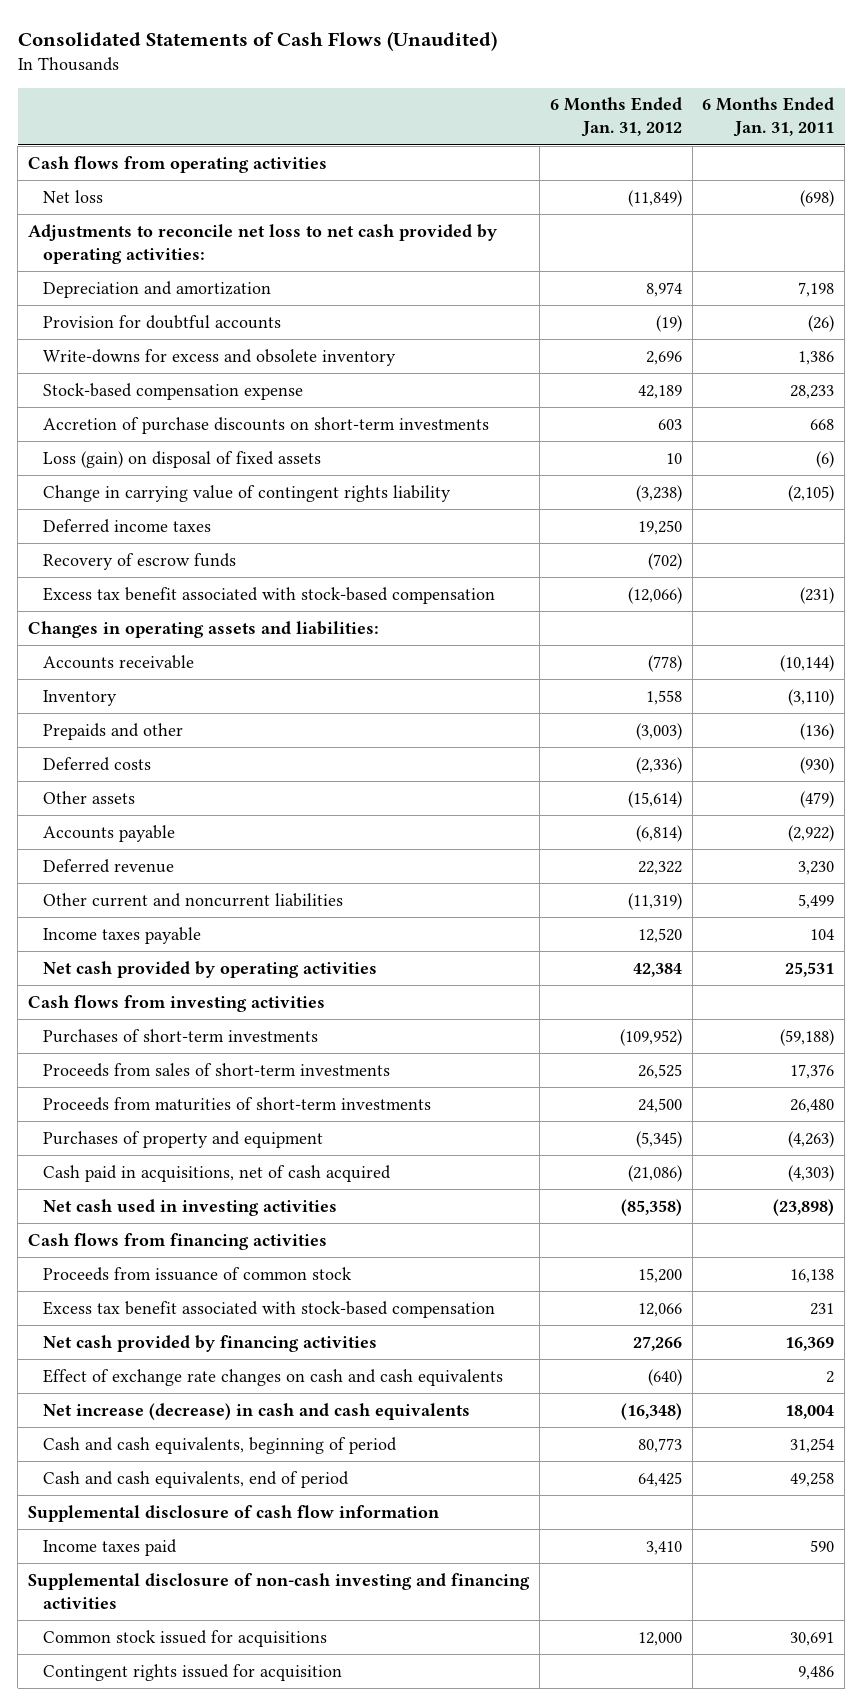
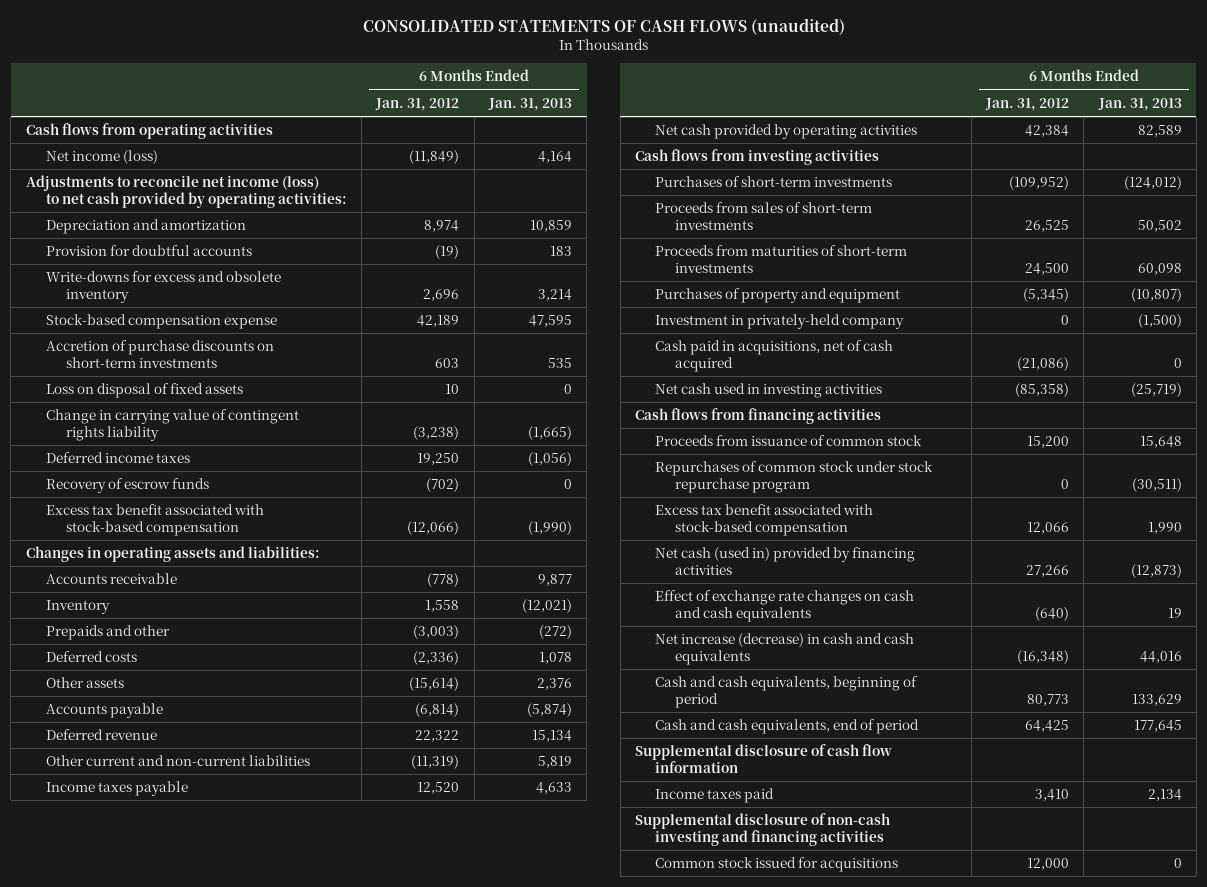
- Consolidated Statements of Cash Flows (Unaudited)
+ CONSOLIDATED STATEMENTS OF CASH FLOWS (unaudited)
- | 6 Months Ended Jan. 31, 2012 | 6 Months Ended Jan. 31, 2011
+ | 6 Months Ended Jan. 31, 2012 | 6 Months Ended Jan. 31, 2013
- Net loss | (11,849) | (698)
- Adjustments to reconcile net loss to net cash provided by operating activities:
+ Net income (loss) | (11,849) | 4,164
+ Adjustments to reconcile net income (loss) to net cash provided by operating activities:
- Loss (gain) on disposal of fixed assets | 10 | (6)
+ Loss on disposal of fixed assets | 10 | 0
- Other current and noncurrent liabilities | (11,319) | 5,499
+ Other current and non-current liabilities | (11,319) | 5,819
+ Investment in privately-held company | 0 | (1,500)
+ Repurchases of common stock under stock repurchase program | 0 | (30,511)
- Net cash provided by financing activities | 27,266 | 16,369
+ Net cash (used in) provided by financing activities | 27,266 | (12,873)
- Contingent rights issued for acquisition | | 9,486

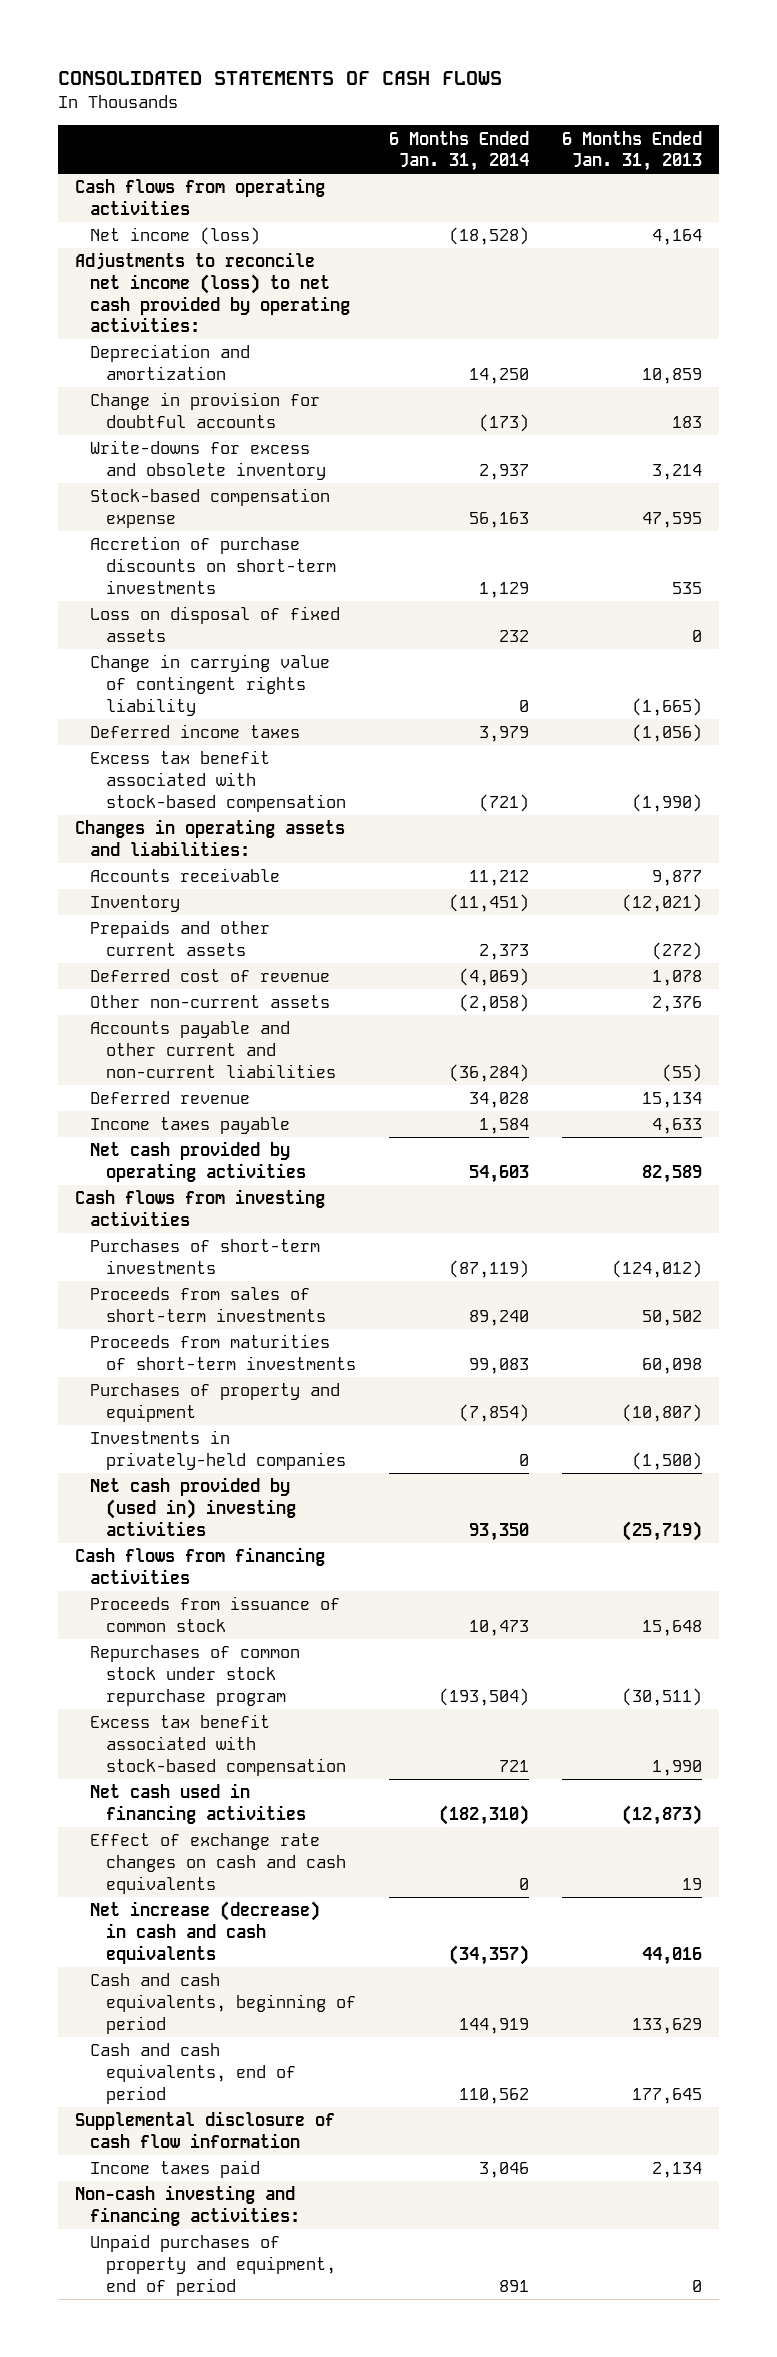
- CONSOLIDATED STATEMENTS OF CASH FLOWS (unaudited)
+ CONSOLIDATED STATEMENTS OF CASH FLOWS
- | 6 Months Ended Jan. 31, 2012 | 6 Months Ended Jan. 31, 2013
+ | 6 Months Ended Jan. 31, 2014 | 6 Months Ended Jan. 31, 2013
- Provision for doubtful accounts | (19) | 183
+ Change in provision for doubtful accounts | (173) | 183
- Recovery of escrow funds | (702) | 0
- Prepaids and other | (3,003) | (272)
- Deferred costs | (2,336) | 1,078
- Other assets | (15,614) | 2,376
- Accounts payable | (6,814) | (5,874)
+ Prepaids and other current assets | 2,373 | (272)
+ Deferred cost of revenue | (4,069) | 1,078
+ Other non-current assets | (2,058) | 2,376
+ Accounts payable and other current and non-current liabilities | (36,284) | (55)
- Other current and non-current liabilities | (11,319) | 5,819
- Investment in privately-held company | 0 | (1,500)
- Cash paid in acquisitions, net of cash acquired | (21,086) | 0
- Net cash used in investing activities | (85,358) | (25,719)
+ Investments in privately-held companies | 0 | (1,500)
+ Net cash provided by (used in) investing activities | 93,350 | (25,719)
- Net cash (used in) provided by financing activities | 27,266 | (12,873)
+ Net cash used in financing activities | (182,310) | (12,873)
- Supplemental disclosure of non-cash investing and financing activities
- Common stock issued for acquisitions | 12,000 | 0
+ Non-cash investing and financing activities:
+ Unpaid purchases of property and equipment, end of period | 891 | 0

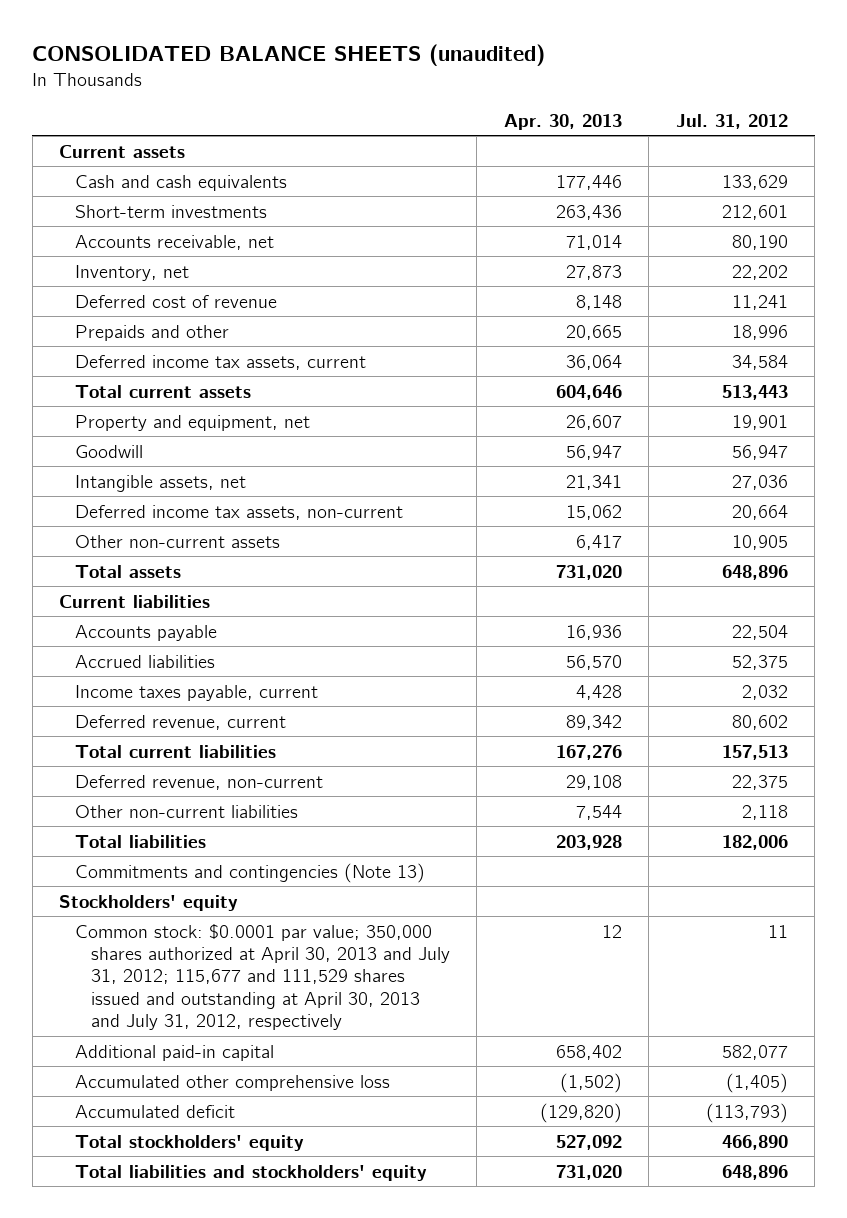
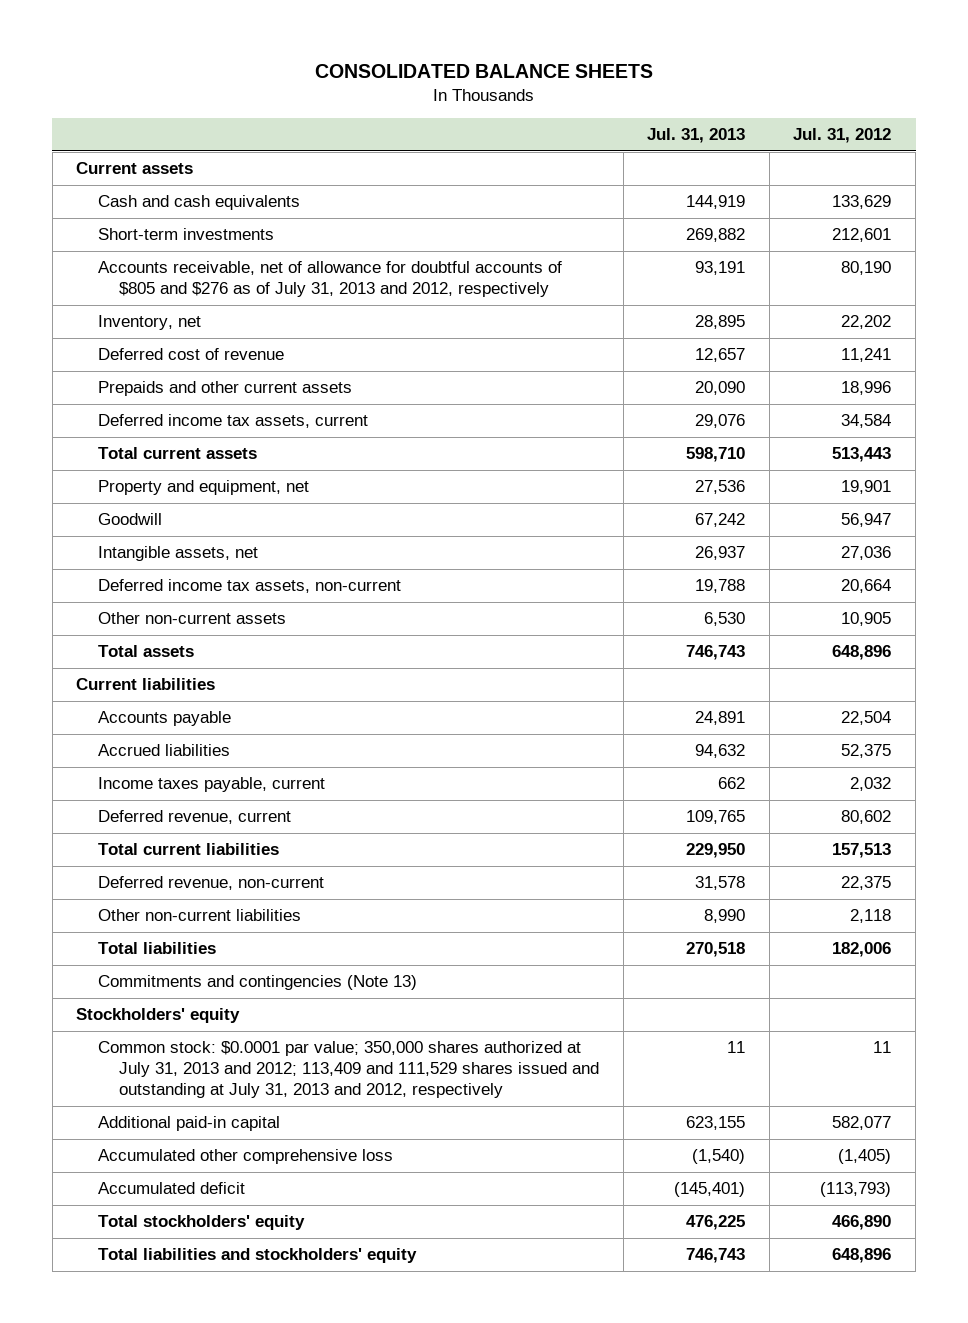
- CONSOLIDATED BALANCE SHEETS (unaudited)
+ CONSOLIDATED BALANCE SHEETS
- | Apr. 30, 2013 | Jul. 31, 2012
+ | Jul. 31, 2013 | Jul. 31, 2012
- Accounts receivable, net | 71,014 | 80,190
+ Accounts receivable, net of allowance for doubtful accounts of $805 and $276 as of July 31, 2013 and 2012, respectively | 93,191 | 80,190
- Prepaids and other | 20,665 | 18,996
+ Prepaids and other current assets | 20,090 | 18,996
- Common stock: $0.0001 par value; 350,000 shares authorized at April 30, 2013 and July 31, 2012; 115,677 and 111,529 shares issued and outstanding at April 30, 2013 and July 31, 2012, respectively | 12 | 11
+ Common stock: $0.0001 par value; 350,000 shares authorized at July 31, 2013 and 2012; 113,409 and 111,529 shares issued and outstanding at July 31, 2013 and 2012, respectively | 11 | 11

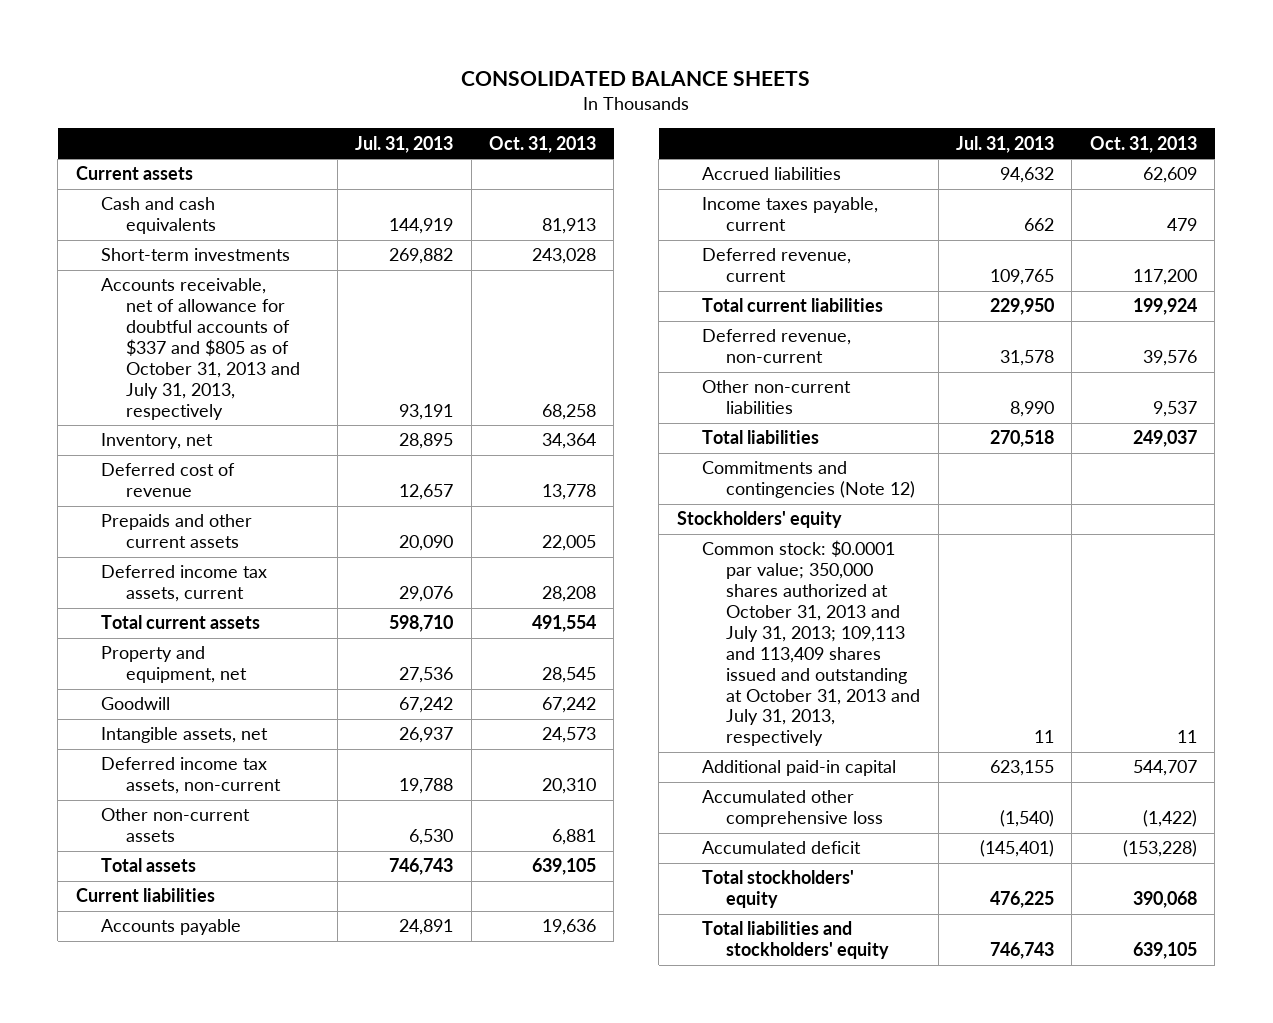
- | Jul. 31, 2013 | Jul. 31, 2012
+ | Jul. 31, 2013 | Oct. 31, 2013
- Accounts receivable, net of allowance for doubtful accounts of $805 and $276 as of July 31, 2013 and 2012, respectively | 93,191 | 80,190
+ Accounts receivable, net of allowance for doubtful accounts of $337 and $805 as of October 31, 2013 and July 31, 2013, respectively | 93,191 | 68,258
- Commitments and contingencies (Note 13)
+ Commitments and contingencies (Note 12)
- Common stock: $0.0001 par value; 350,000 shares authorized at July 31, 2013 and 2012; 113,409 and 111,529 shares issued and outstanding at July 31, 2013 and 2012, respectively | 11 | 11
+ Common stock: $0.0001 par value; 350,000 shares authorized at October 31, 2013 and July 31, 2013; 109,113 and 113,409 shares issued and outstanding at October 31, 2013 and July 31, 2013, respectively | 11 | 11

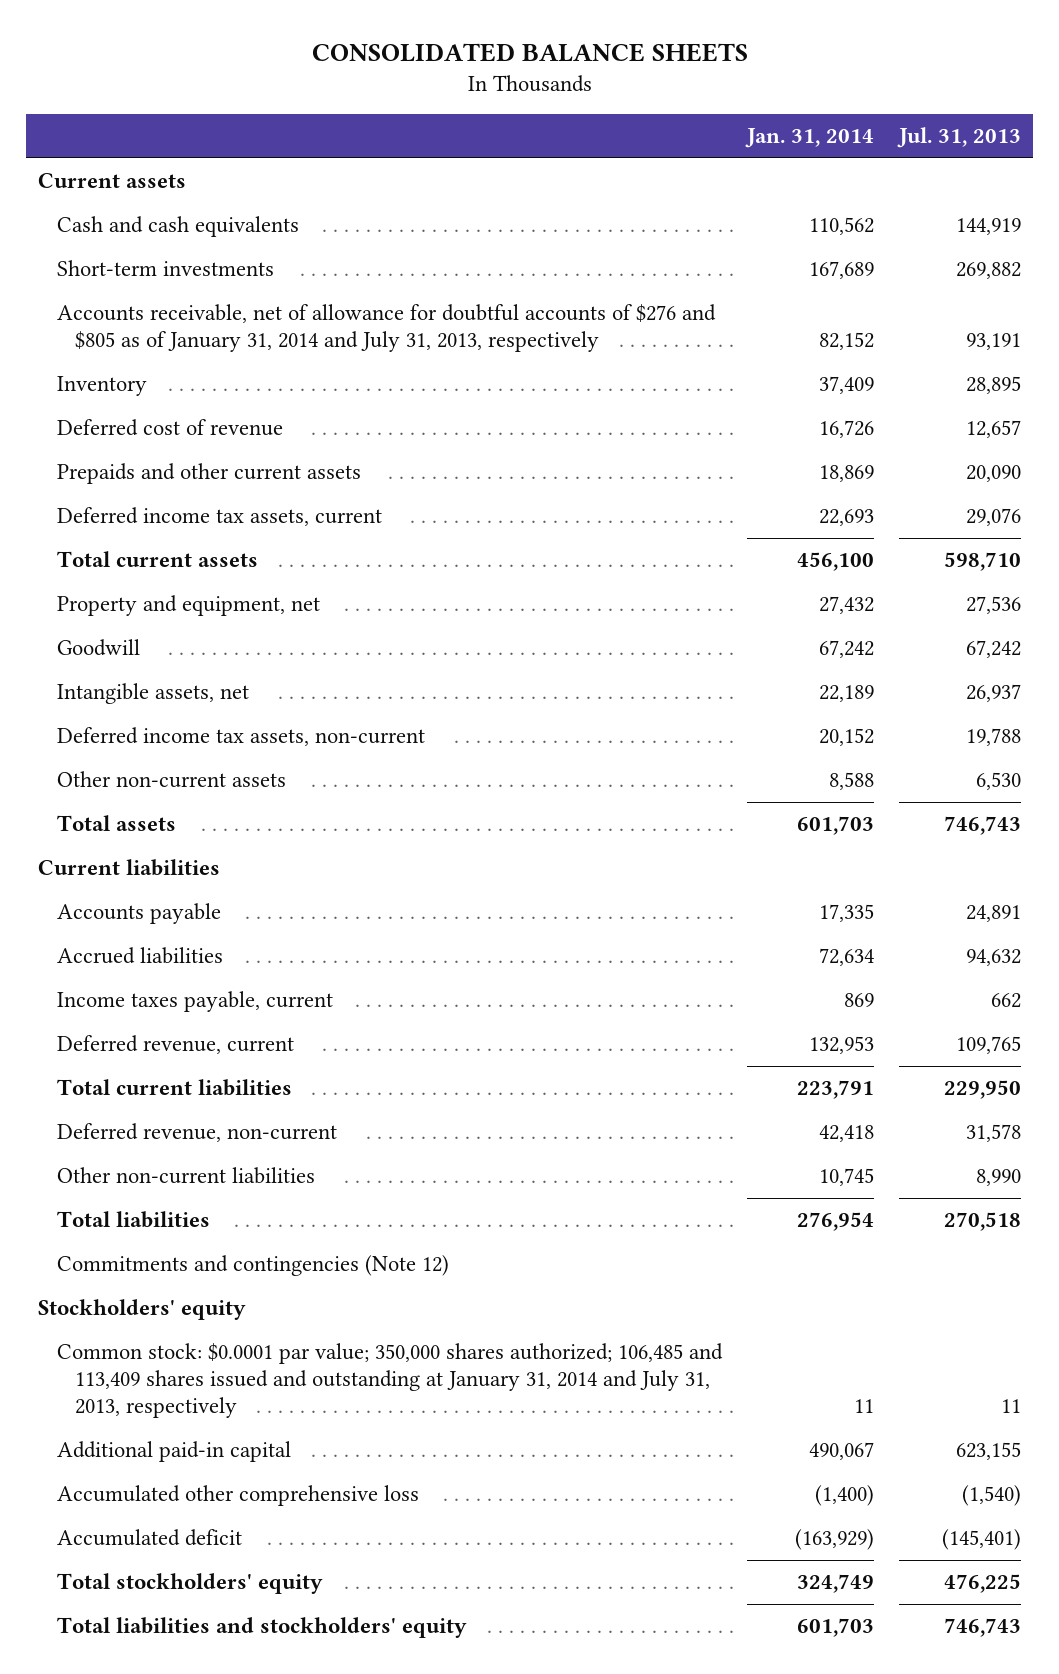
- | Jul. 31, 2013 | Oct. 31, 2013
+ | Jan. 31, 2014 | Jul. 31, 2013
- Accounts receivable, net of allowance for doubtful accounts of $337 and $805 as of October 31, 2013 and July 31, 2013, respectively | 93,191 | 68,258
- Inventory, net | 28,895 | 34,364
+ Accounts receivable, net of allowance for doubtful accounts of $276 and $805 as of January 31, 2014 and July 31, 2013, respectively | 82,152 | 93,191
+ Inventory | 37,409 | 28,895
- Common stock: $0.0001 par value; 350,000 shares authorized at October 31, 2013 and July 31, 2013; 109,113 and 113,409 shares issued and outstanding at October 31, 2013 and July 31, 2013, respectively | 11 | 11
+ Common stock: $0.0001 par value; 350,000 shares authorized; 106,485 and 113,409 shares issued and outstanding at January 31, 2014 and July 31, 2013, respectively | 11 | 11

